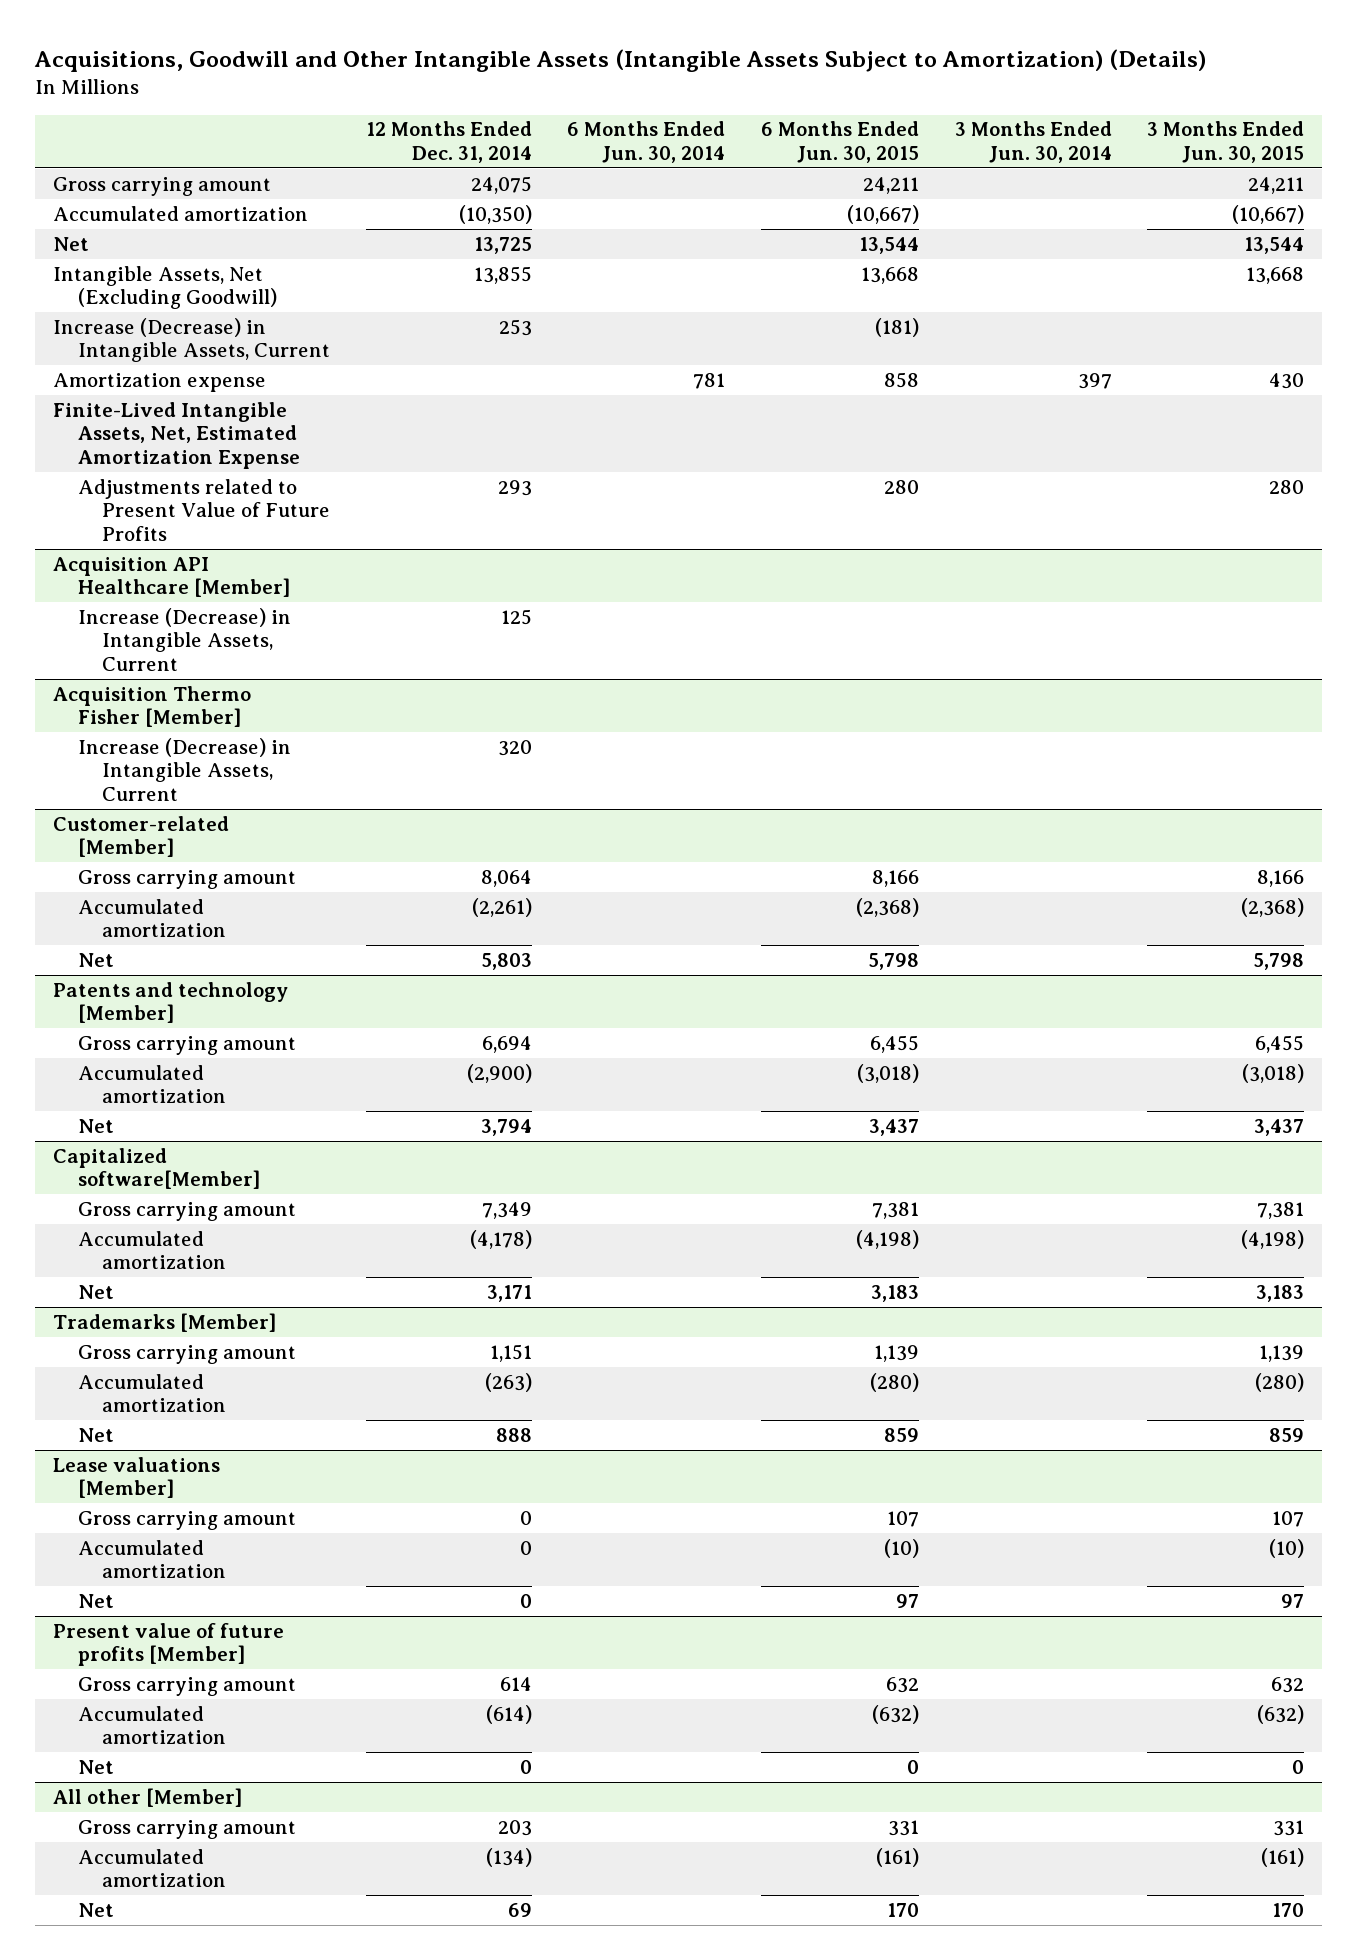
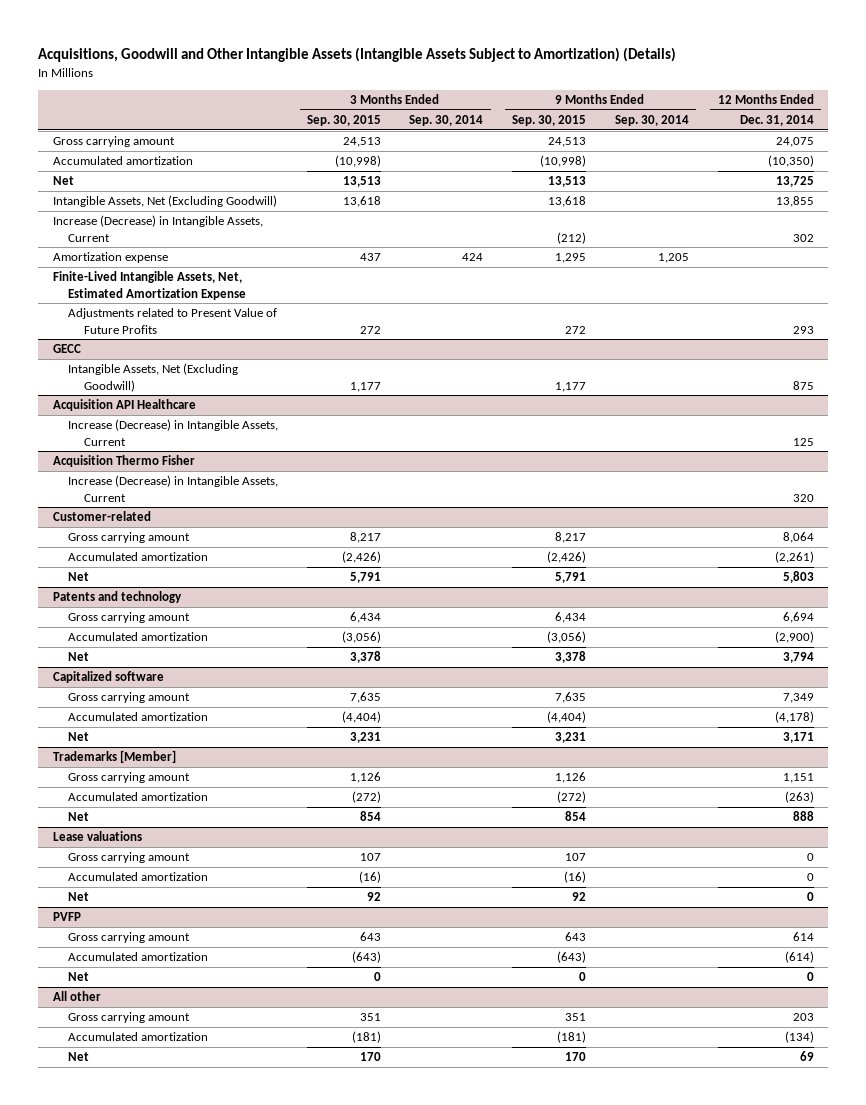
- | 12 Months Ended Dec. 31, 2014 | 6 Months Ended Jun. 30, 2014 | 6 Months Ended Jun. 30, 2015 | 3 Months Ended Jun. 30, 2014 | 3 Months Ended Jun. 30, 2015
+ | 3 Months Ended Sep. 30, 2015 | 3 Months Ended Sep. 30, 2014 | 9 Months Ended Sep. 30, 2015 | 9 Months Ended Sep. 30, 2014 | 12 Months Ended Dec. 31, 2014
- Increase (Decrease) in Intangible Assets, Current | 253 | | (181) | |
+ Increase (Decrease) in Intangible Assets, Current | | | (212) | | 302
- Acquisition API Healthcare [Member]
+ GECC
+ Intangible Assets, Net (Excluding Goodwill) | 1,177 | | 1,177 | | 875
+ Acquisition API Healthcare
- Acquisition Thermo Fisher [Member]
+ Acquisition Thermo Fisher
- Customer-related [Member]
+ Customer-related
- Patents and technology [Member]
+ Patents and technology
- Capitalized software[Member]
+ Capitalized software
- Lease valuations [Member]
+ Lease valuations
- Present value of future profits [Member]
+ PVFP
- All other [Member]
+ All other

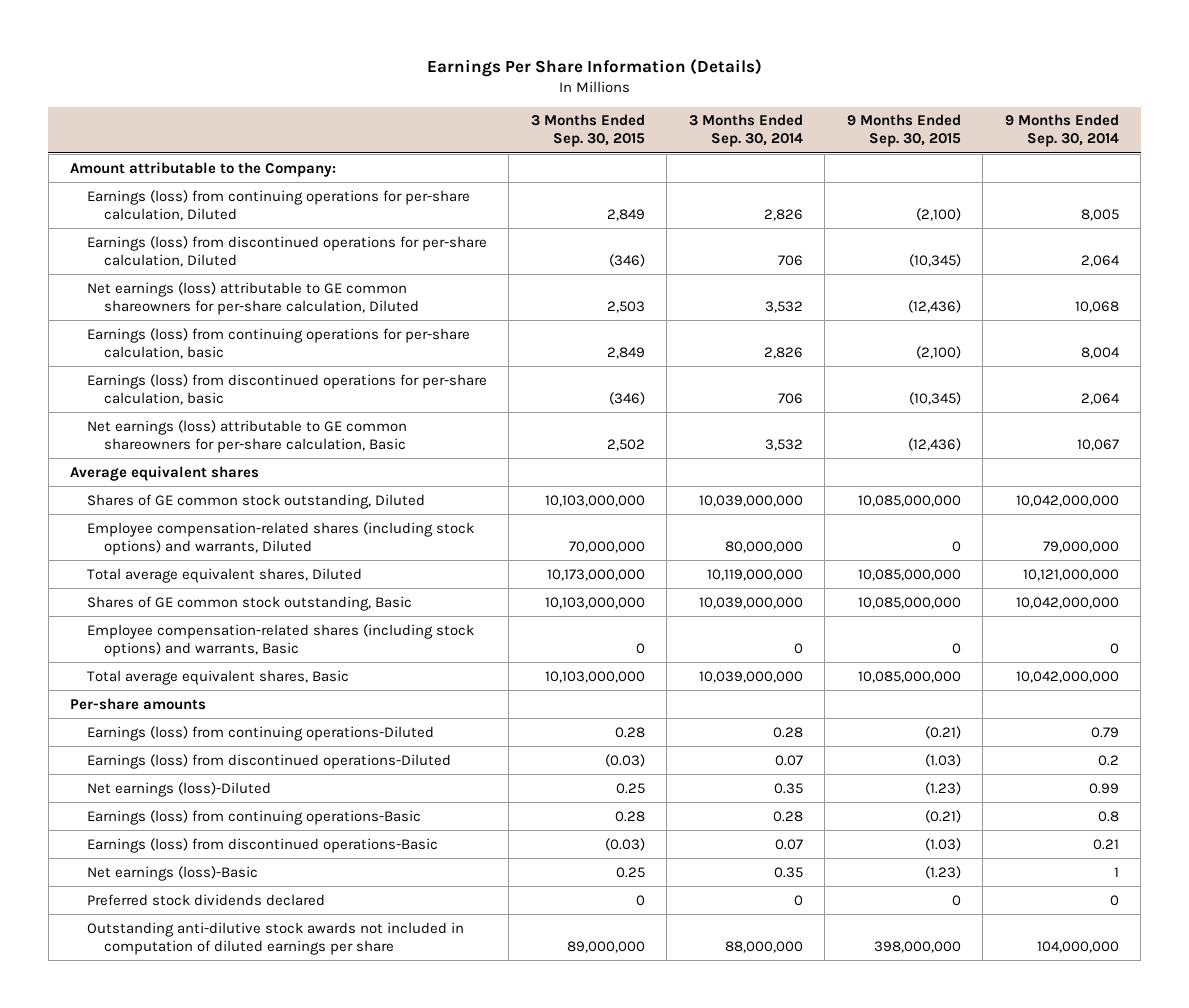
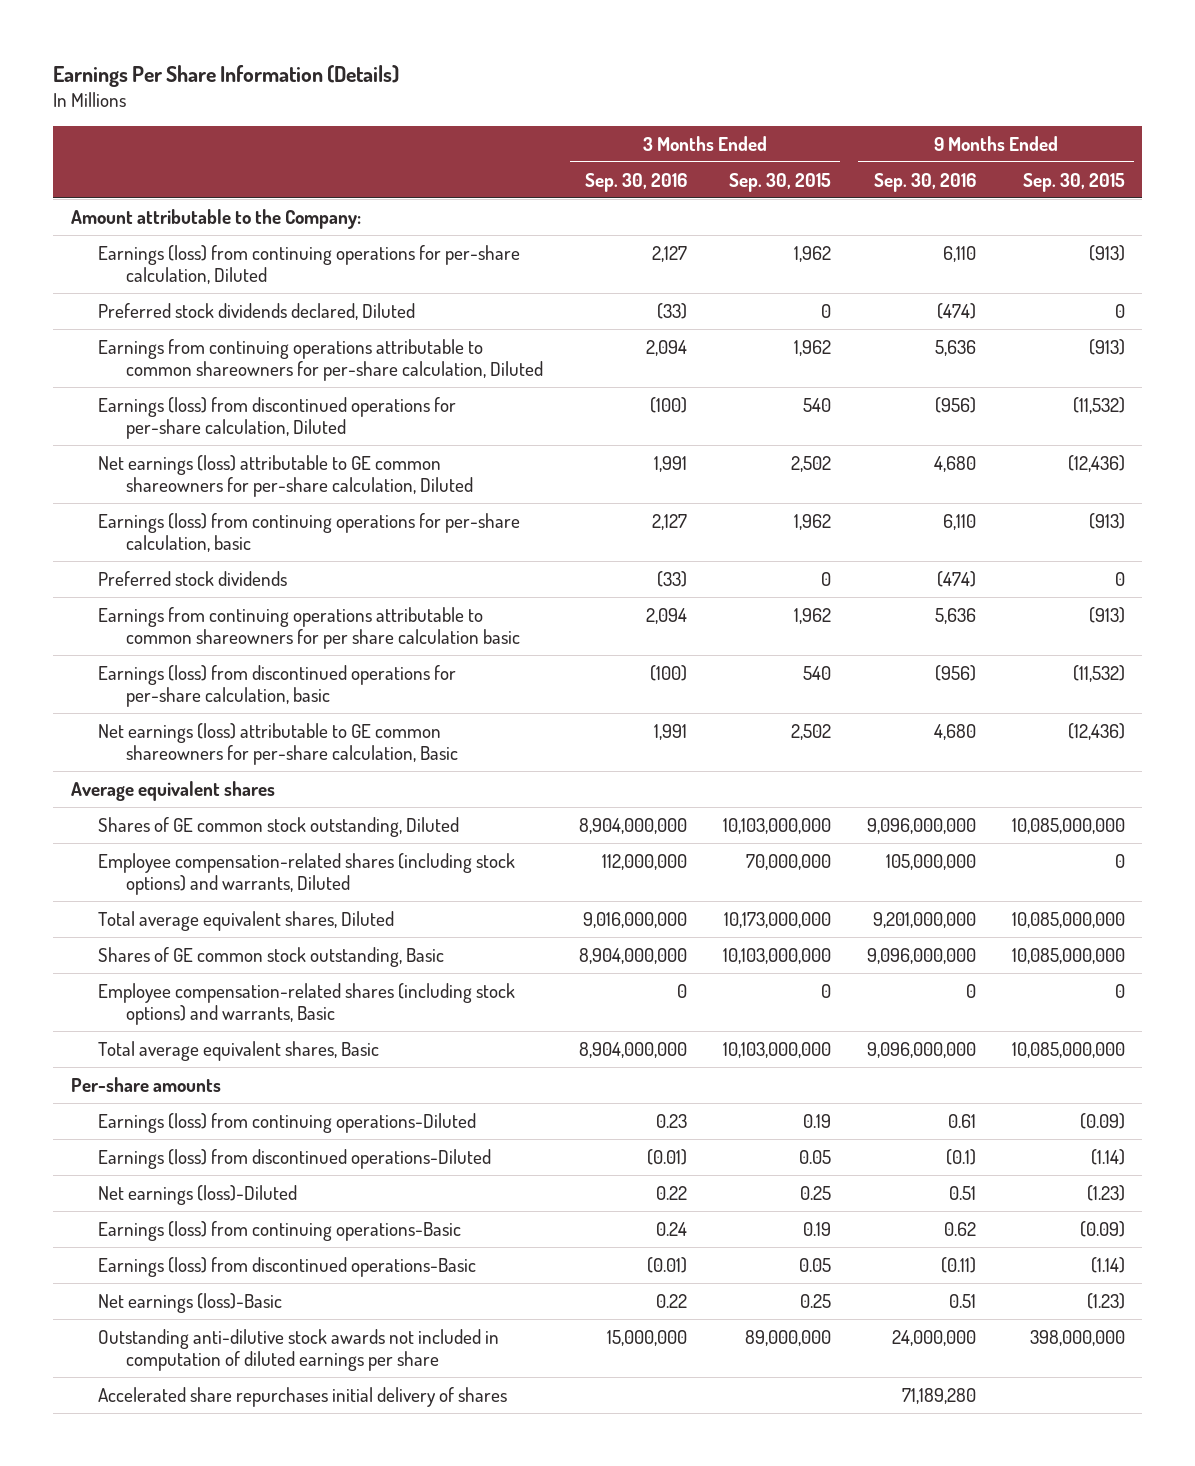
- | 3 Months Ended Sep. 30, 2015 | 3 Months Ended Sep. 30, 2014 | 9 Months Ended Sep. 30, 2015 | 9 Months Ended Sep. 30, 2014
+ | 3 Months Ended Sep. 30, 2016 | 3 Months Ended Sep. 30, 2015 | 9 Months Ended Sep. 30, 2016 | 9 Months Ended Sep. 30, 2015
- Earnings (loss) from continuing operations for per-share calculation, Diluted | 2,849 | 2,826 | (2,100) | 8,005
- Earnings (loss) from discontinued operations for per-share calculation, Diluted | (346) | 706 | (10,345) | 2,064
- Net earnings (loss) attributable to GE common shareowners for per-share calculation, Diluted | 2,503 | 3,532 | (12,436) | 10,068
- Earnings (loss) from continuing operations for per-share calculation, basic | 2,849 | 2,826 | (2,100) | 8,004
- Earnings (loss) from discontinued operations for per-share calculation, basic | (346) | 706 | (10,345) | 2,064
+ Earnings (loss) from continuing operations for per-share calculation, Diluted | 2,127 | 1,962 | 6,110 | (913)
+ Preferred stock dividends declared, Diluted | (33) | 0 | (474) | 0
+ Earnings from continuing operations attributable to common shareowners for per-share calculation, Diluted | 2,094 | 1,962 | 5,636 | (913)
+ Earnings (loss) from discontinued operations for per-share calculation, Diluted | (100) | 540 | (956) | (11,532)
+ Net earnings (loss) attributable to GE common shareowners for per-share calculation, Diluted | 1,991 | 2,502 | 4,680 | (12,436)
+ Earnings (loss) from continuing operations for per-share calculation, basic | 2,127 | 1,962 | 6,110 | (913)
+ Preferred stock dividends | (33) | 0 | (474) | 0
+ Earnings from continuing operations attributable to common shareowners for per share calculation basic | 2,094 | 1,962 | 5,636 | (913)
+ Earnings (loss) from discontinued operations for per-share calculation, basic | (100) | 540 | (956) | (11,532)
- Earnings (loss) from continuing operations-Diluted | 0.28 | 0.28 | (0.21) | 0.79
- Earnings (loss) from discontinued operations-Diluted | (0.03) | 0.07 | (1.03) | 0.2
+ Earnings (loss) from continuing operations-Diluted | 0.23 | 0.19 | 0.61 | (0.09)
+ Earnings (loss) from discontinued operations-Diluted | (0.01) | 0.05 | (0.1) | (1.14)
- Earnings (loss) from continuing operations-Basic | 0.28 | 0.28 | (0.21) | 0.8
- Earnings (loss) from discontinued operations-Basic | (0.03) | 0.07 | (1.03) | 0.21
+ Earnings (loss) from continuing operations-Basic | 0.24 | 0.19 | 0.62 | (0.09)
+ Earnings (loss) from discontinued operations-Basic | (0.01) | 0.05 | (0.11) | (1.14)
- Preferred stock dividends declared | 0 | 0 | 0 | 0
+ Accelerated share repurchases initial delivery of shares | | | 71,189,280 |

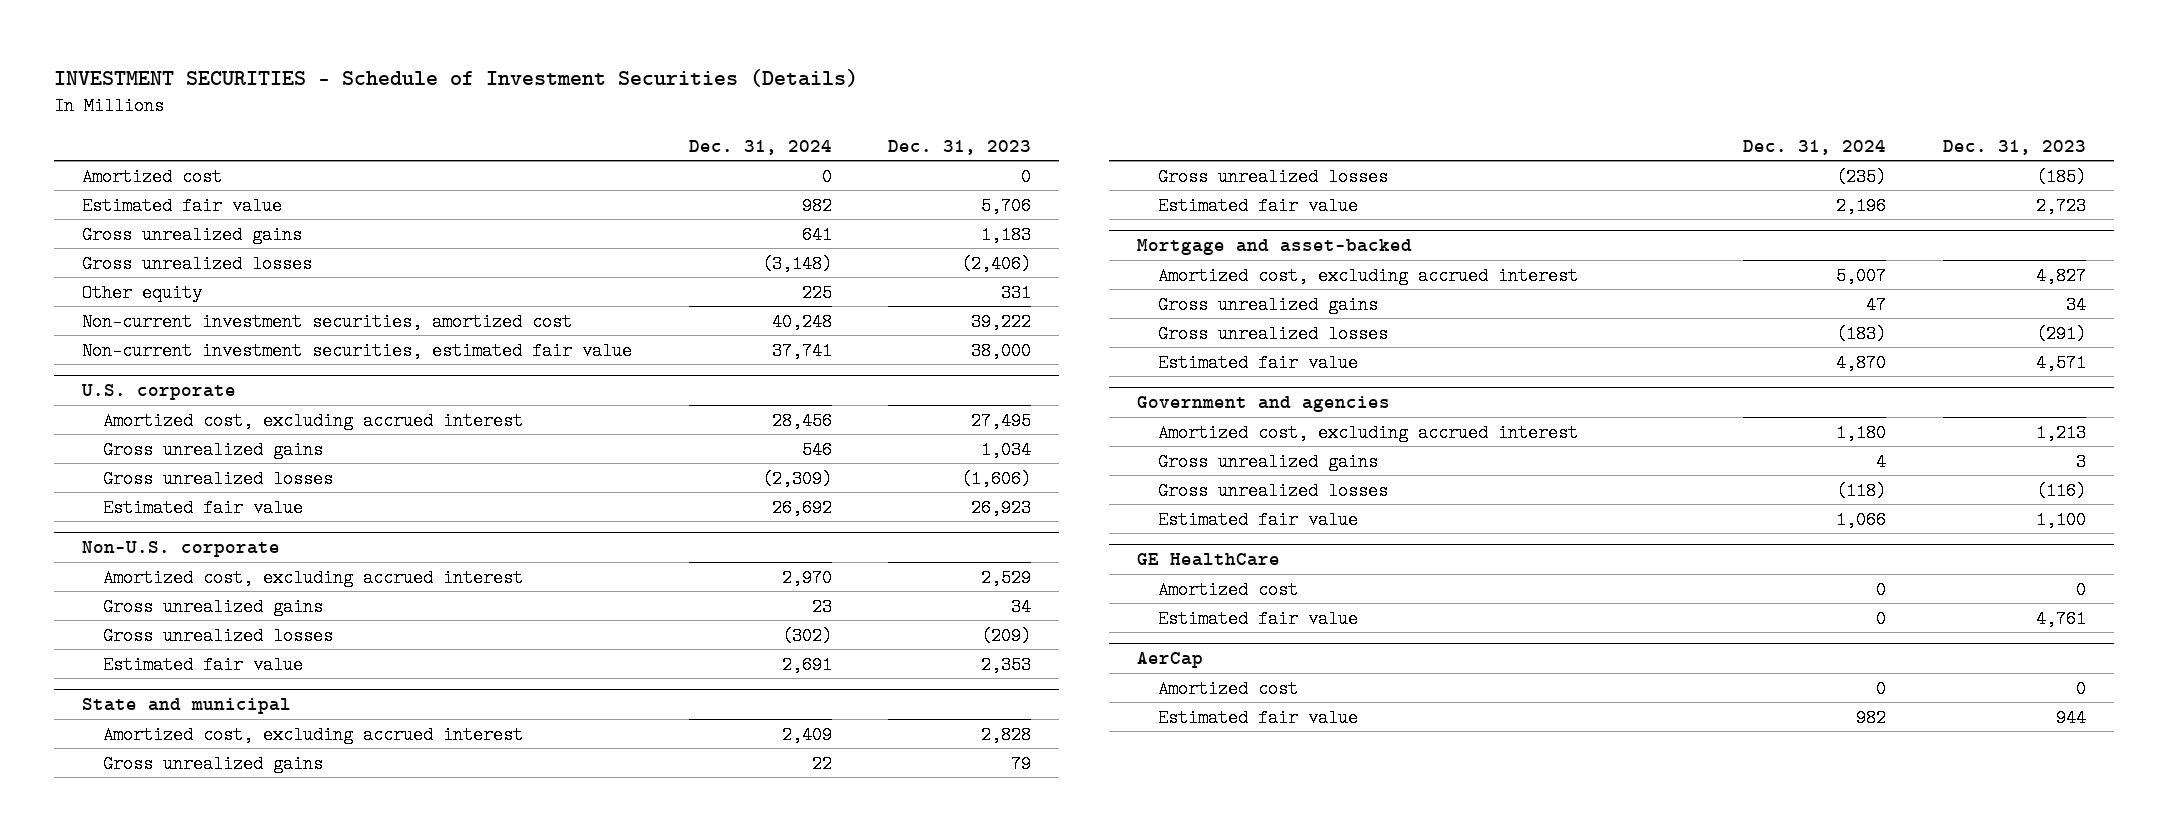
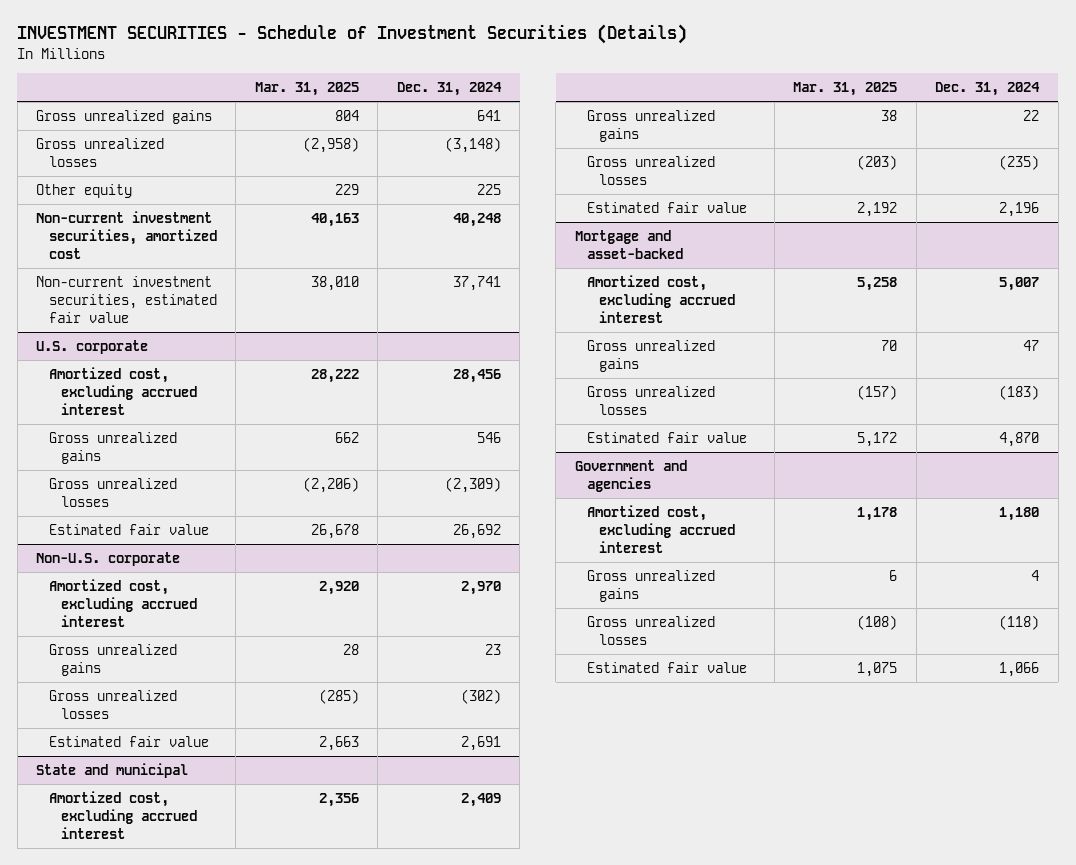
- | Dec. 31, 2024 | Dec. 31, 2023
+ | Mar. 31, 2025 | Dec. 31, 2024
- Amortized cost | 0 | 0
- Estimated fair value | 982 | 5,706
- GE HealthCare
- Amortized cost | 0 | 0
- Estimated fair value | 0 | 4,761
- AerCap
- Amortized cost | 0 | 0
- Estimated fair value | 982 | 944

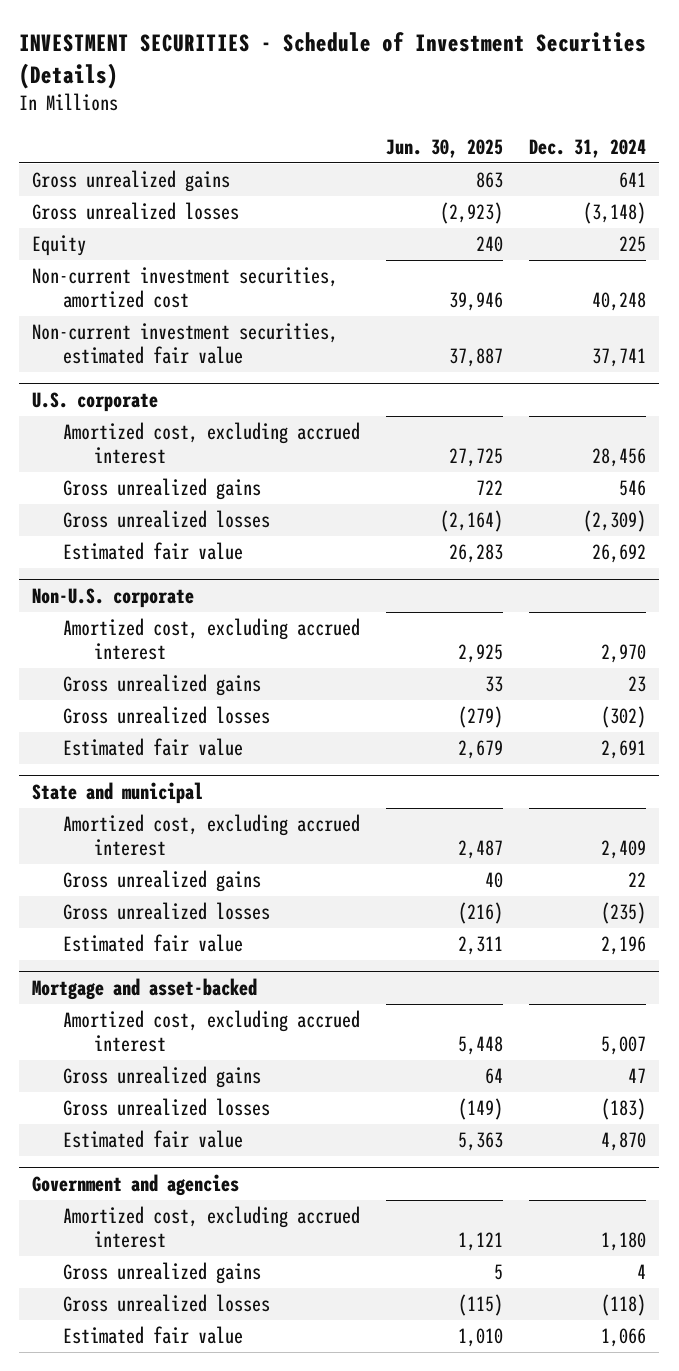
- | Mar. 31, 2025 | Dec. 31, 2024
+ | Jun. 30, 2025 | Dec. 31, 2024
- Other equity | 229 | 225
+ Equity | 240 | 225

